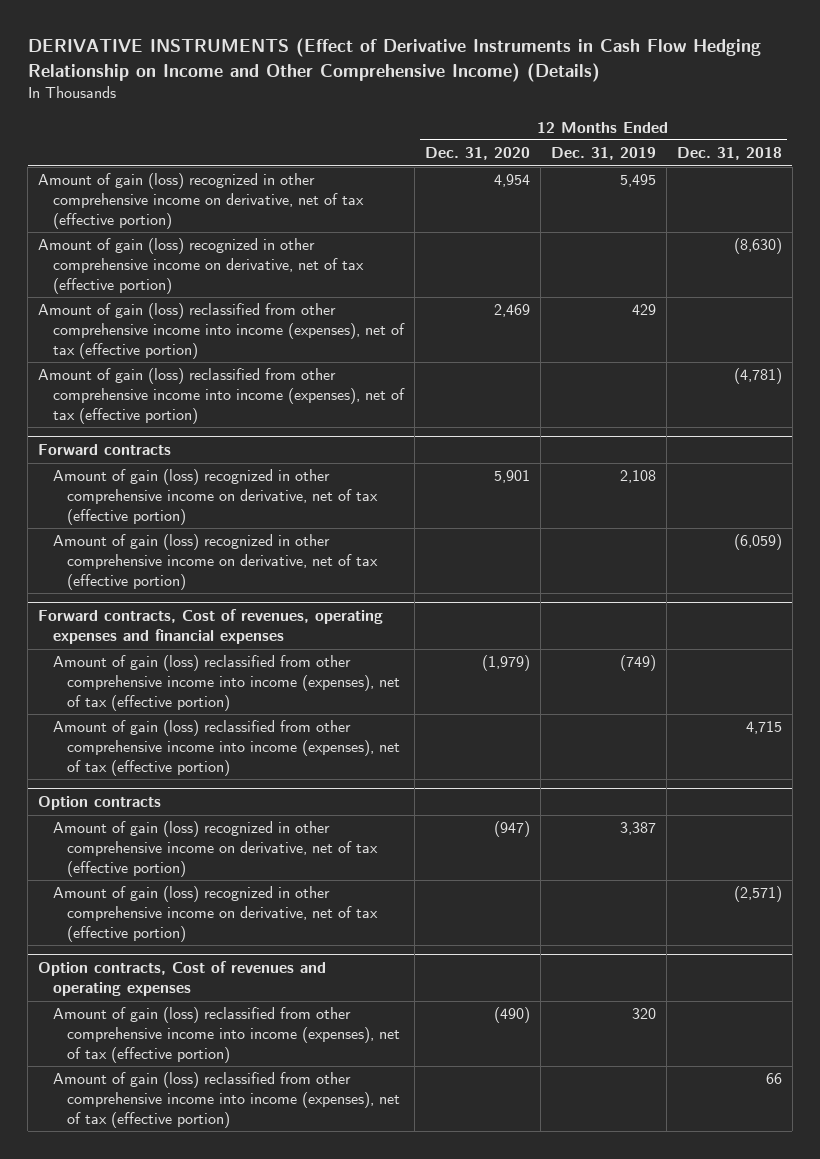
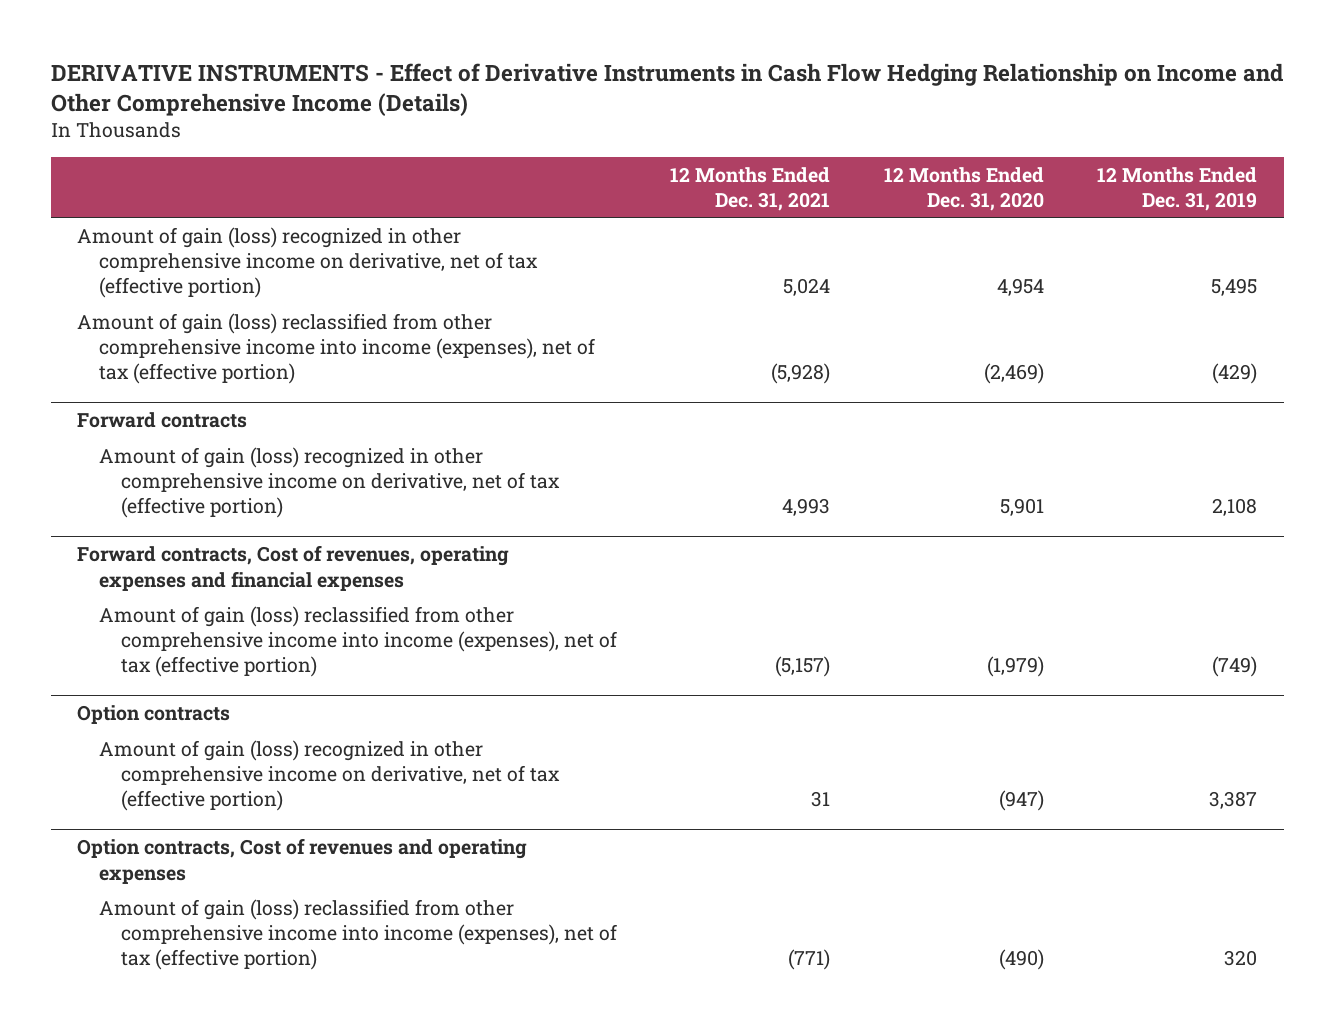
- DERIVATIVE INSTRUMENTS (Effect of Derivative Instruments in Cash Flow Hedging Relationship on Income and Other Comprehensive Income) (Details)
+ DERIVATIVE INSTRUMENTS - Effect of Derivative Instruments in Cash Flow Hedging Relationship on Income and Other Comprehensive Income (Details)
- | 12 Months Ended Dec. 31, 2020 | 12 Months Ended Dec. 31, 2019 | 12 Months Ended Dec. 31, 2018
+ | 12 Months Ended Dec. 31, 2021 | 12 Months Ended Dec. 31, 2020 | 12 Months Ended Dec. 31, 2019
- Amount of gain (loss) recognized in other comprehensive income on derivative, net of tax (effective portion) | | | (8,630)
- Amount of gain (loss) reclassified from other comprehensive income into income (expenses), net of tax (effective portion) | 2,469 | 429 |
- Amount of gain (loss) reclassified from other comprehensive income into income (expenses), net of tax (effective portion) | | | (4,781)
+ Amount of gain (loss) reclassified from other comprehensive income into income (expenses), net of tax (effective portion) | (5,928) | (2,469) | (429)
@ Forward contracts
- Amount of gain (loss) recognized in other comprehensive income on derivative, net of tax (effective portion) | | | (6,059)
@ Forward contracts, Cost of revenues, operating expenses and financial expenses
- Amount of gain (loss) reclassified from other comprehensive income into income (expenses), net of tax (effective portion) | | | 4,715
@ Option contracts
- Amount of gain (loss) recognized in other comprehensive income on derivative, net of tax (effective portion) | | | (2,571)
@ Option contracts, Cost of revenues and operating expenses
- Amount of gain (loss) reclassified from other comprehensive income into income (expenses), net of tax (effective portion) | | | 66

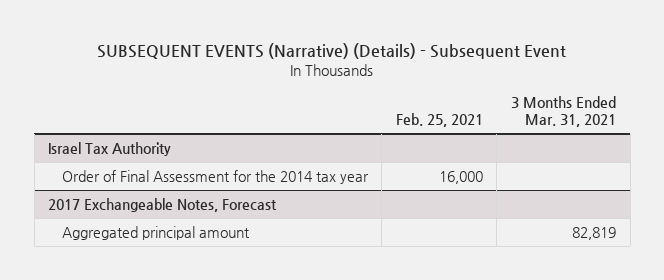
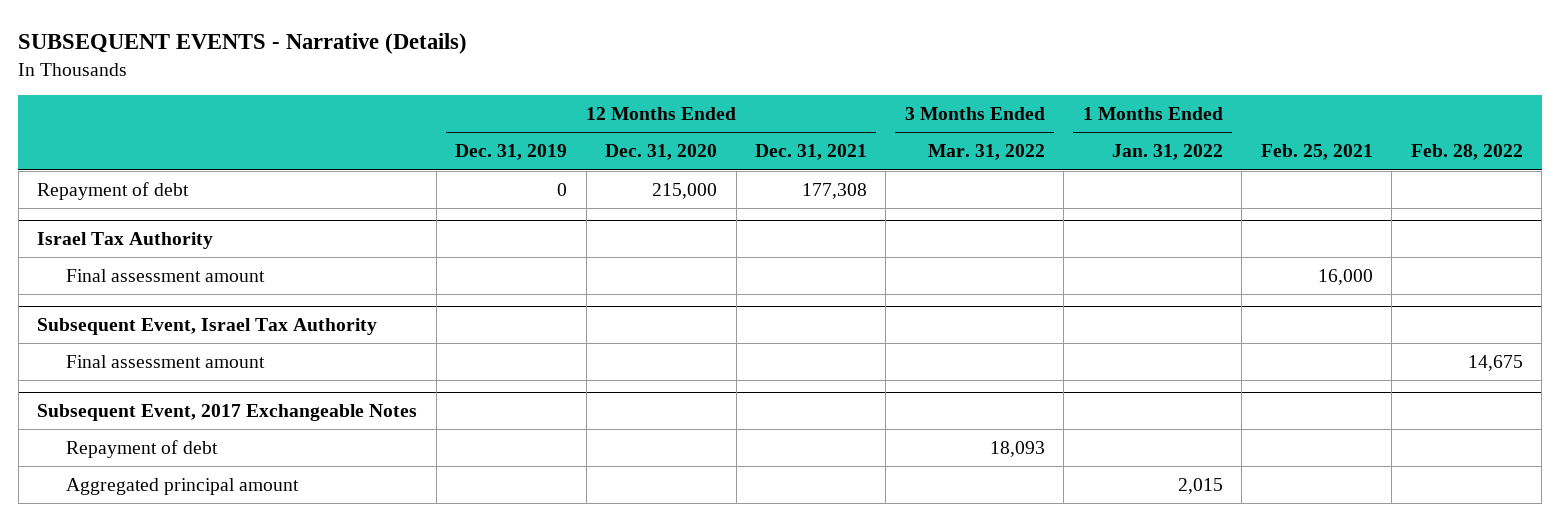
- SUBSEQUENT EVENTS (Narrative) (Details) - Subsequent Event
+ SUBSEQUENT EVENTS - Narrative (Details)
- | Feb. 25, 2021 | 3 Months Ended Mar. 31, 2021
+ | 12 Months Ended Dec. 31, 2019 | 12 Months Ended Dec. 31, 2020 | 12 Months Ended Dec. 31, 2021 | 3 Months Ended Mar. 31, 2022 | 1 Months Ended Jan. 31, 2022 | Feb. 25, 2021 | Feb. 28, 2022
+ Repayment of debt | 0 | 215,000 | 177,308 | | | |
@ Israel Tax Authority
- Order of Final Assessment for the 2014 tax year | 16,000 |
- 2017 Exchangeable Notes, Forecast
@ Israel Tax Authority
+ Final assessment amount | | | | | | 16,000 |
+ Subsequent Event, Israel Tax Authority
+ Final assessment amount | | | | | | | 14,675
+ Subsequent Event, 2017 Exchangeable Notes
+ Repayment of debt | | | | 18,093 | | |

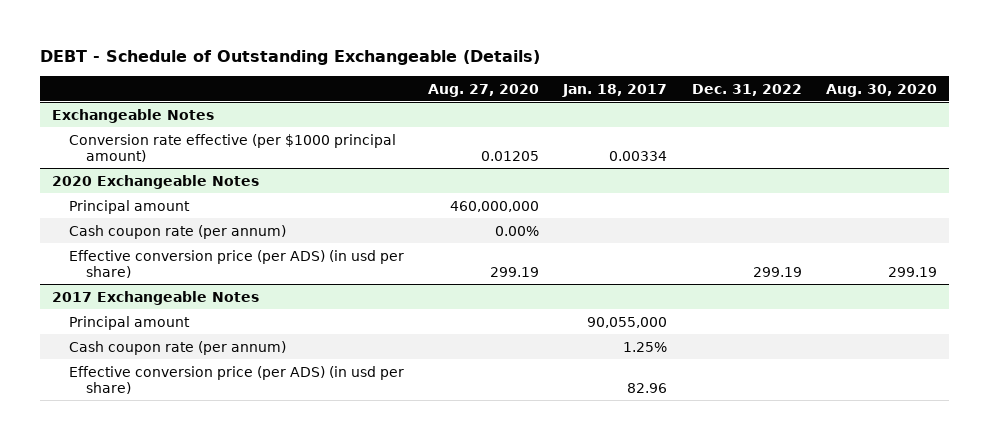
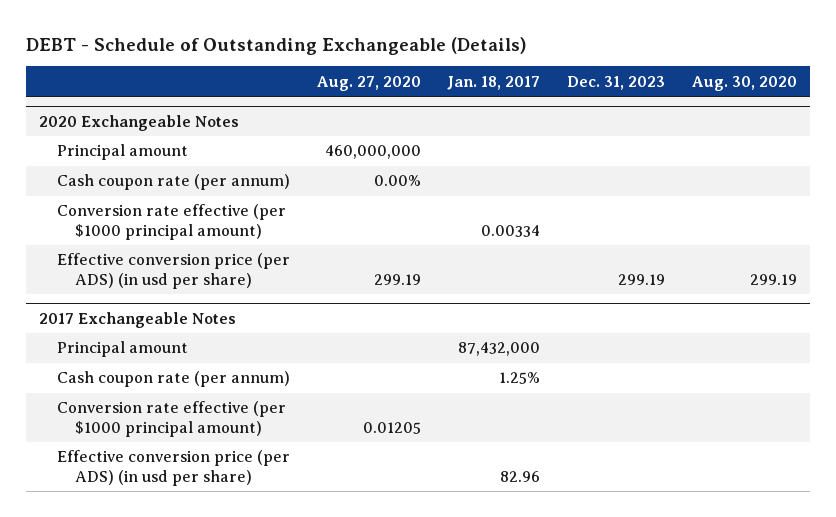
- | Aug. 27, 2020 | Jan. 18, 2017 | Dec. 31, 2022 | Aug. 30, 2020
+ | Aug. 27, 2020 | Jan. 18, 2017 | Dec. 31, 2023 | Aug. 30, 2020
- Exchangeable Notes
- Conversion rate effective (per $1000 principal amount) | 0.01205 | 0.00334 | |
@ 2020 Exchangeable Notes
+ Conversion rate effective (per $1000 principal amount) | | 0.00334 | |
@ 2017 Exchangeable Notes
- Principal amount | | 90,055,000 | |
+ Principal amount | | 87,432,000 | |
+ Conversion rate effective (per $1000 principal amount) | 0.01205 | | |

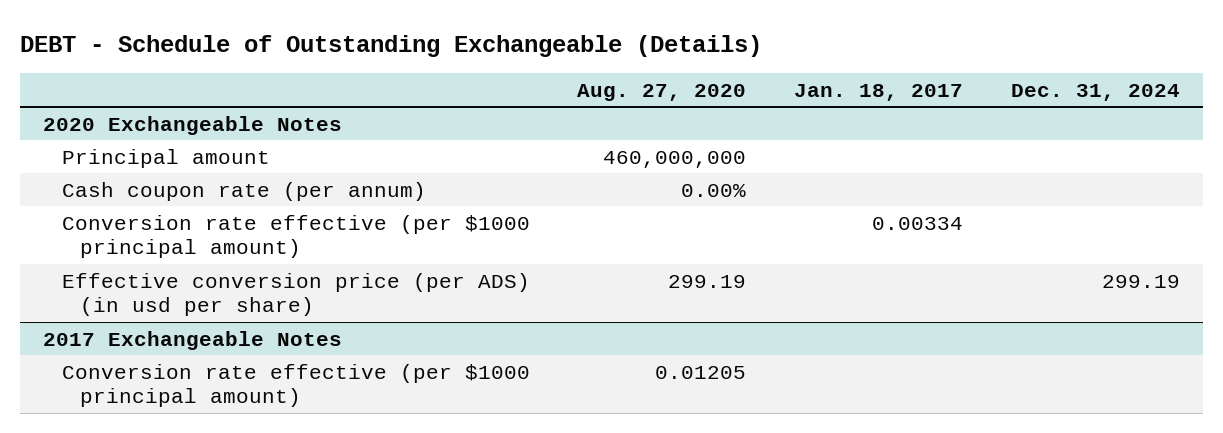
- | Aug. 27, 2020 | Jan. 18, 2017 | Dec. 31, 2023 | Aug. 30, 2020
+ | Aug. 27, 2020 | Jan. 18, 2017 | Dec. 31, 2024
@ 2017 Exchangeable Notes
- Principal amount | | 87,432,000 | |
- Cash coupon rate (per annum) | | 1.25% | |
- Effective conversion price (per ADS) (in usd per share) | | 82.96 | |

